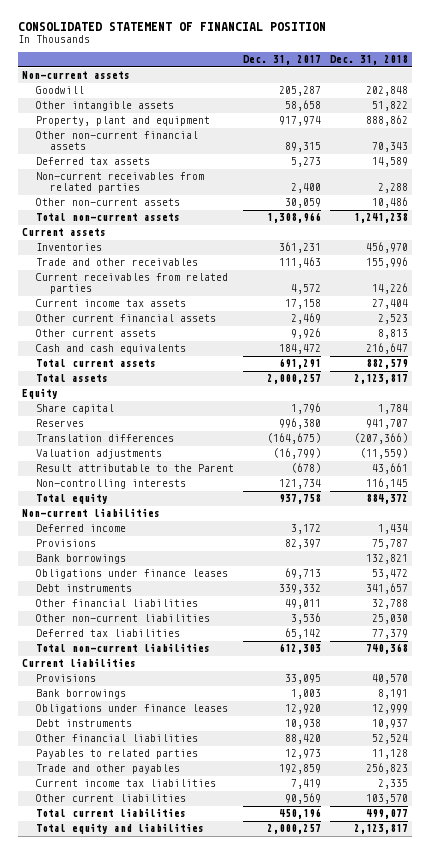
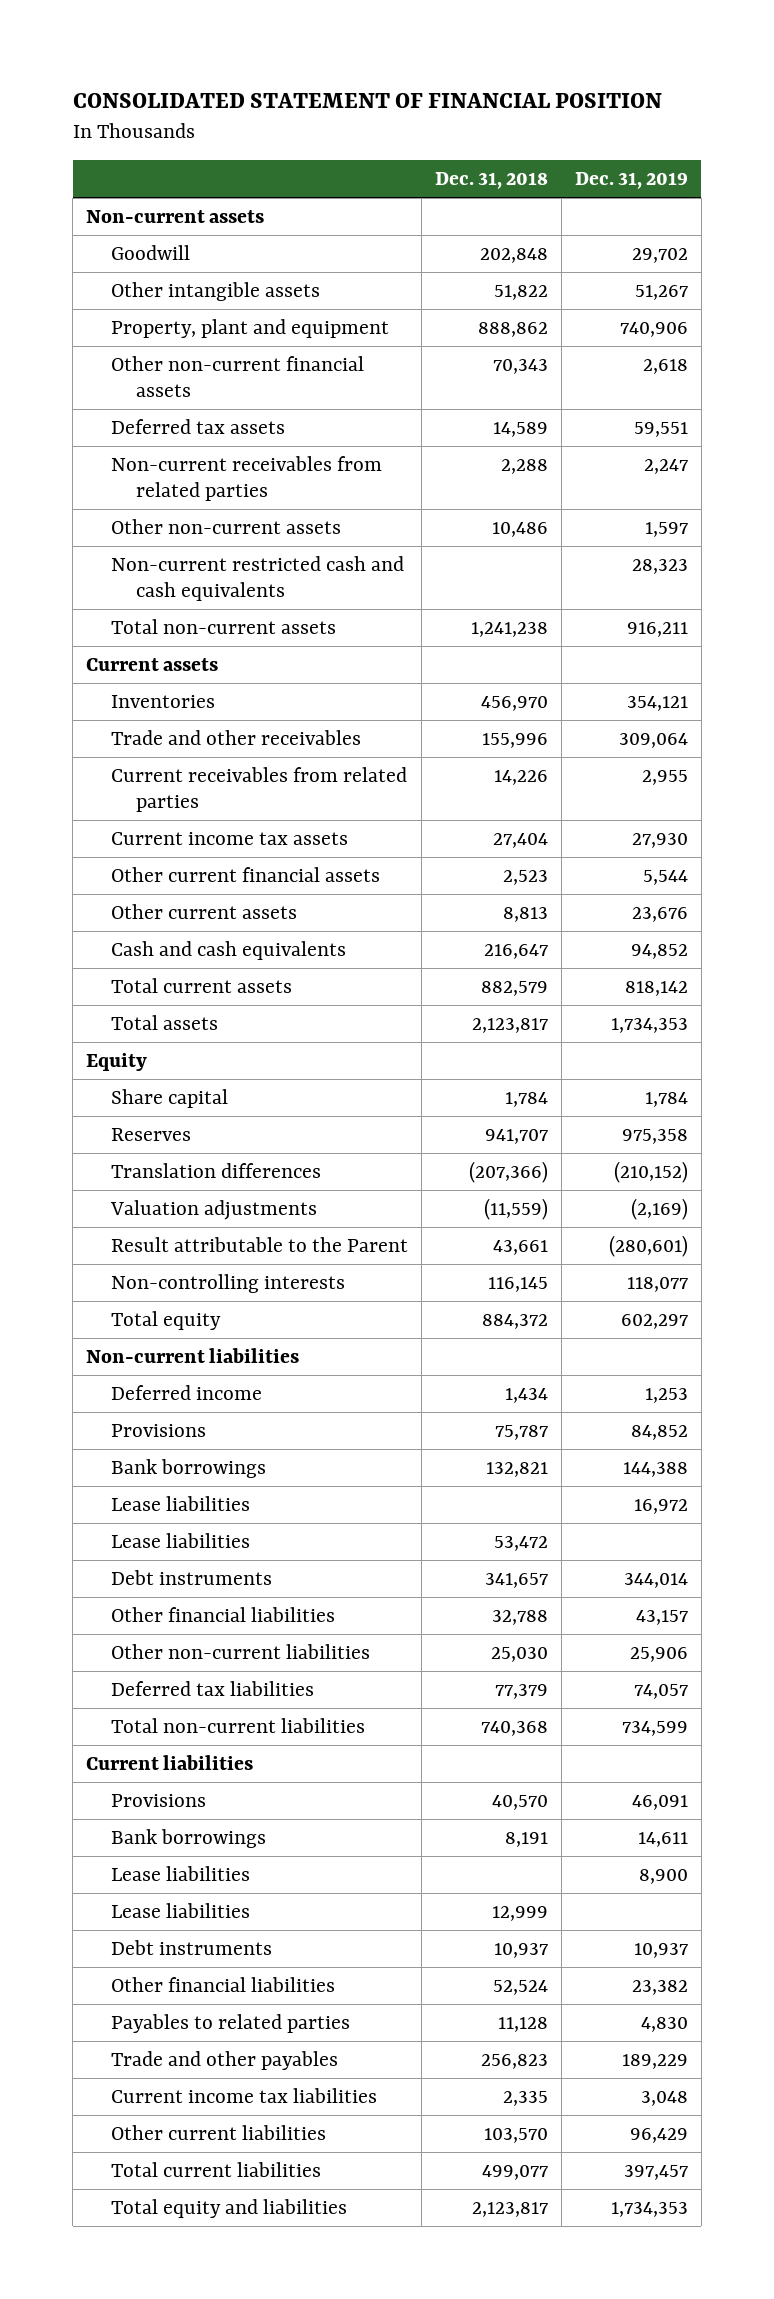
- | Dec. 31, 2017 | Dec. 31, 2018
+ | Dec. 31, 2018 | Dec. 31, 2019
+ Non-current restricted cash and cash equivalents | | 28,323
- Obligations under finance leases | 69,713 | 53,472
+ Lease liabilities | | 16,972
+ Lease liabilities | 53,472 |
- Obligations under finance leases | 12,920 | 12,999
+ Lease liabilities | | 8,900
+ Lease liabilities | 12,999 |

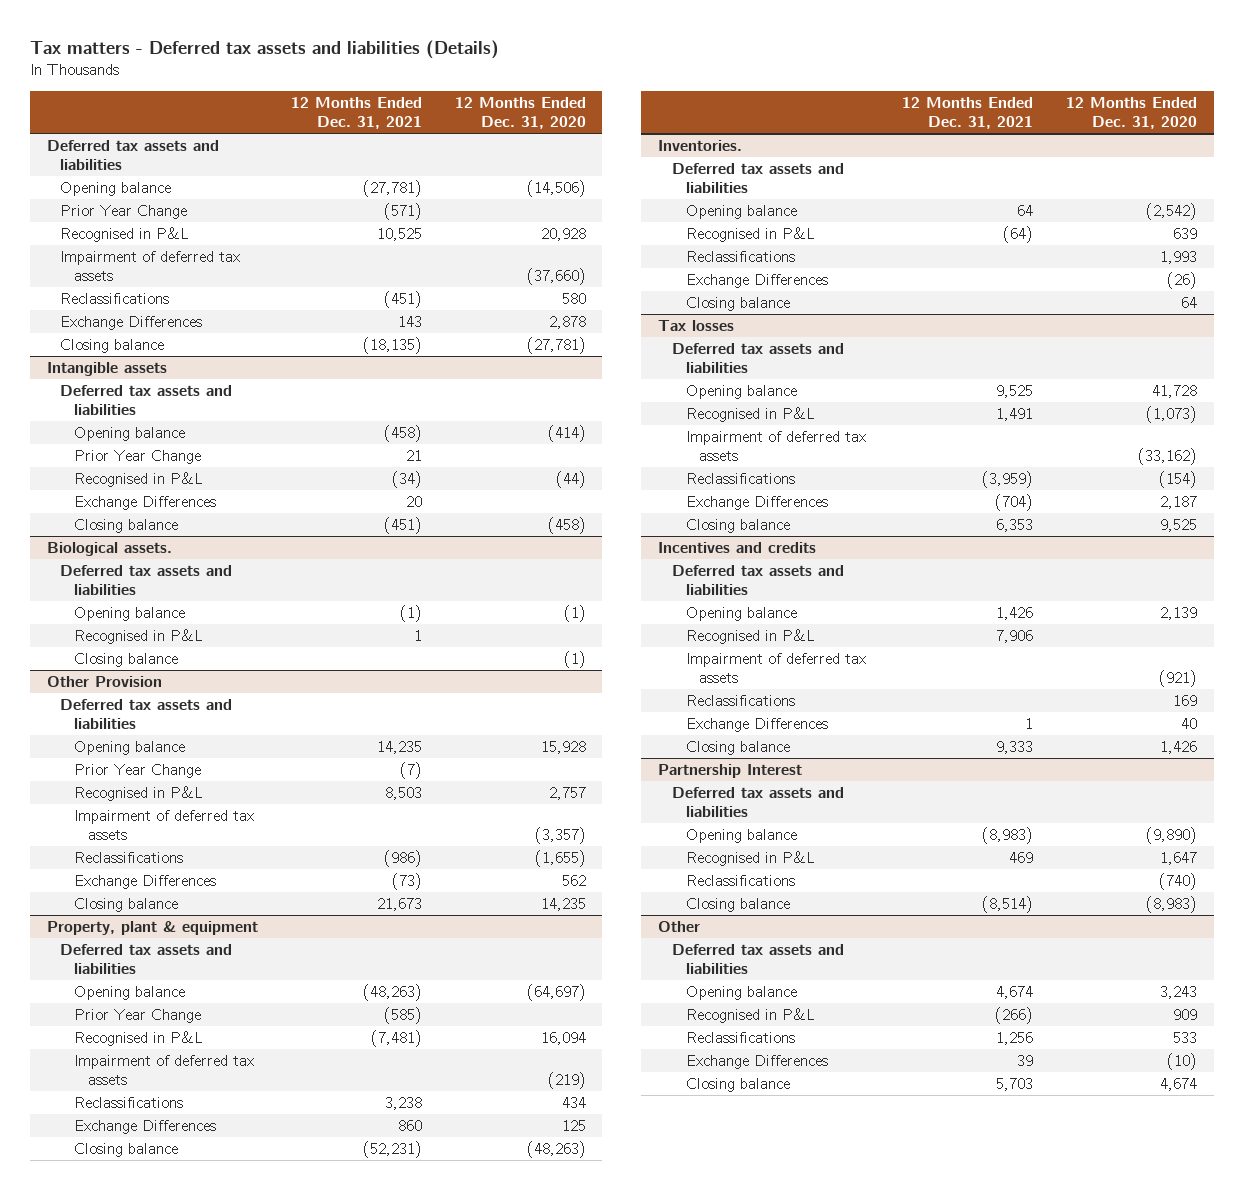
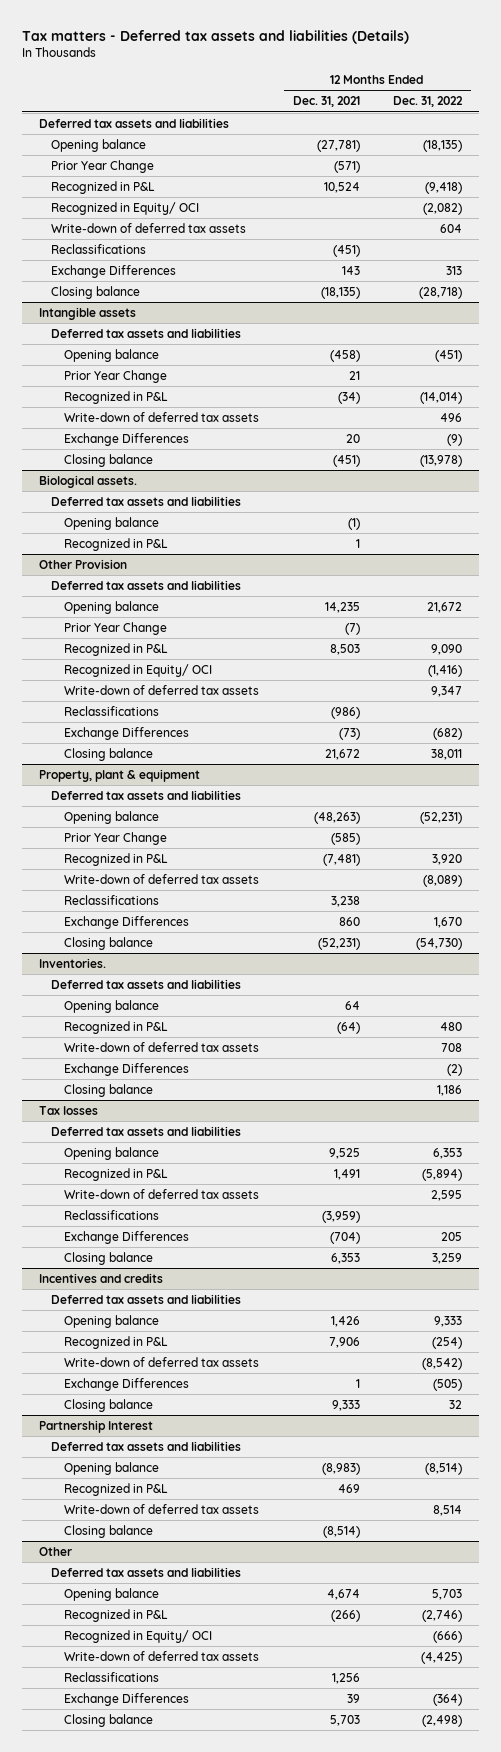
- | 12 Months Ended Dec. 31, 2021 | 12 Months Ended Dec. 31, 2020
+ | 12 Months Ended Dec. 31, 2021 | 12 Months Ended Dec. 31, 2022
- Recognised in P&L | 10,525 | 20,928
- Impairment of deferred tax assets | | (37,660)
+ Recognized in P&L | 10,524 | (9,418)
+ Recognized in Equity/ OCI | | (2,082)
+ Write-down of deferred tax assets | | 604
@ Intangible assets
- Recognised in P&L | (34) | (44)
+ Recognized in P&L | (34) | (14,014)
+ Write-down of deferred tax assets | | 496
@ Biological assets.
- Recognised in P&L | 1 |
- Closing balance | | (1)
+ Recognized in P&L | 1 |
@ Other Provision
- Recognised in P&L | 8,503 | 2,757
- Impairment of deferred tax assets | | (3,357)
+ Recognized in P&L | 8,503 | 9,090
+ Recognized in Equity/ OCI | | (1,416)
+ Write-down of deferred tax assets | | 9,347
- Closing balance | 21,673 | 14,235
+ Closing balance | 21,672 | 38,011
@ Property, plant & equipment
- Recognised in P&L | (7,481) | 16,094
- Impairment of deferred tax assets | | (219)
+ Recognized in P&L | (7,481) | 3,920
+ Write-down of deferred tax assets | | (8,089)
@ Inventories.
- Recognised in P&L | (64) | 639
- Reclassifications | | 1,993
+ Recognized in P&L | (64) | 480
+ Write-down of deferred tax assets | | 708
@ Tax losses
- Recognised in P&L | 1,491 | (1,073)
- Impairment of deferred tax assets | | (33,162)
+ Recognized in P&L | 1,491 | (5,894)
+ Write-down of deferred tax assets | | 2,595
@ Incentives and credits
- Recognised in P&L | 7,906 |
- Impairment of deferred tax assets | | (921)
- Reclassifications | | 169
+ Recognized in P&L | 7,906 | (254)
+ Write-down of deferred tax assets | | (8,542)
@ Partnership Interest
- Recognised in P&L | 469 | 1,647
- Reclassifications | | (740)
+ Recognized in P&L | 469 |
+ Write-down of deferred tax assets | | 8,514
@ Other
- Recognised in P&L | (266) | 909
+ Recognized in P&L | (266) | (2,746)
+ Recognized in Equity/ OCI | | (666)
+ Write-down of deferred tax assets | | (4,425)

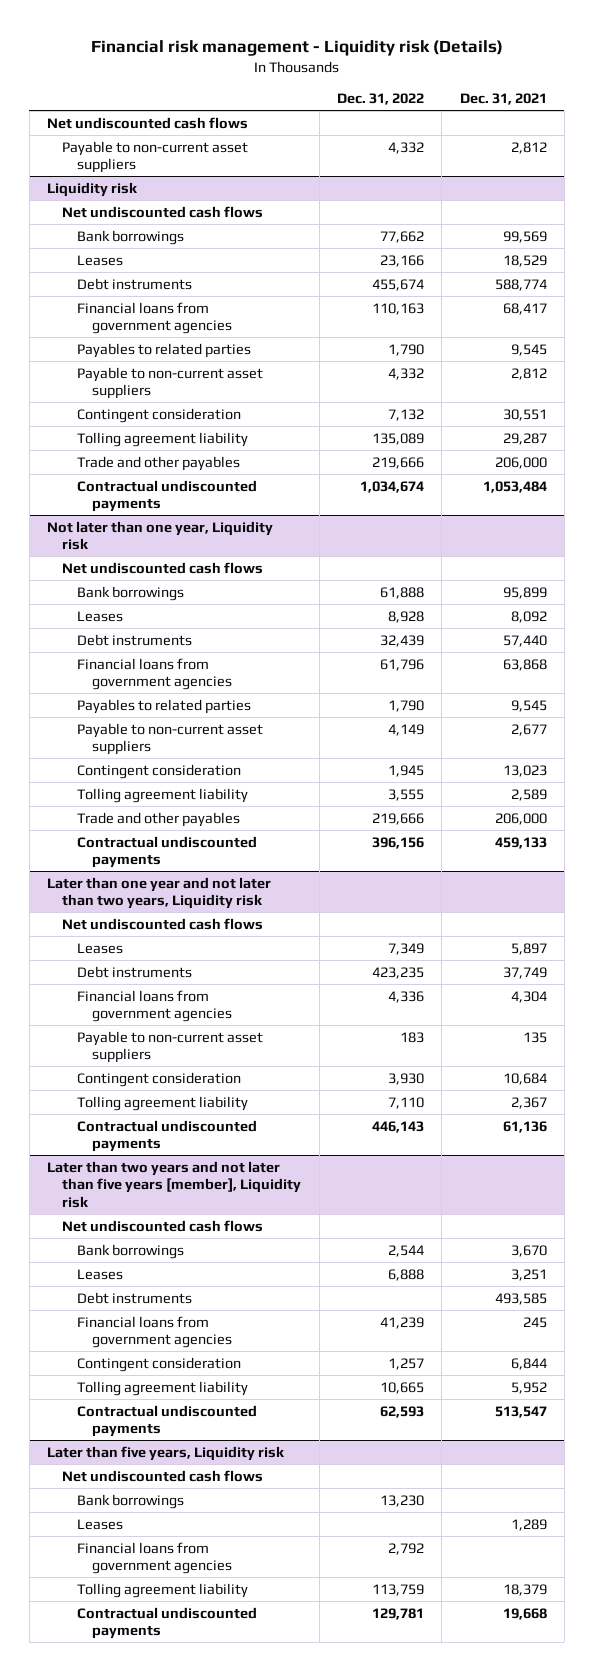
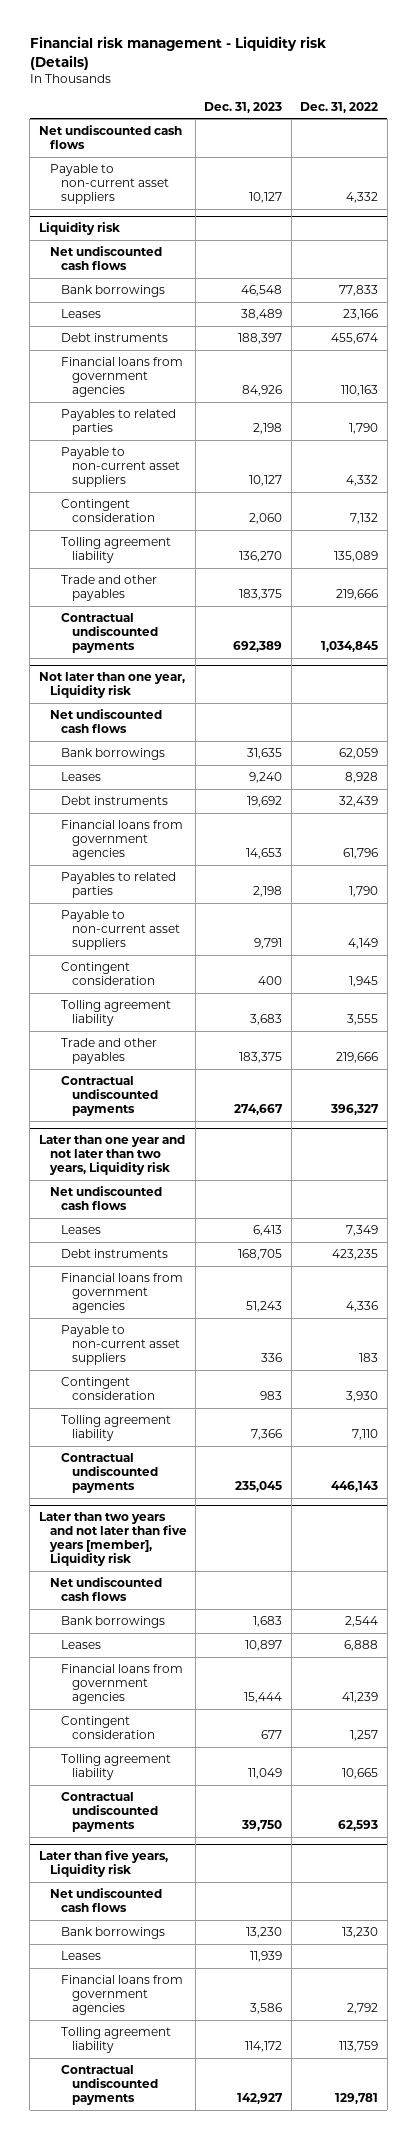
- | Dec. 31, 2022 | Dec. 31, 2021
+ | Dec. 31, 2023 | Dec. 31, 2022
@ Liquidity risk
- Bank borrowings | 77,662 | 99,569
+ Bank borrowings | 46,548 | 77,833
- Contractual undiscounted payments | 1,034,674 | 1,053,484
+ Contractual undiscounted payments | 692,389 | 1,034,845
@ Not later than one year, Liquidity risk
- Bank borrowings | 61,888 | 95,899
+ Bank borrowings | 31,635 | 62,059
- Contractual undiscounted payments | 396,156 | 459,133
+ Contractual undiscounted payments | 274,667 | 396,327
@ Later than two years and not later than five years [member], Liquidity risk
- Debt instruments | | 493,585

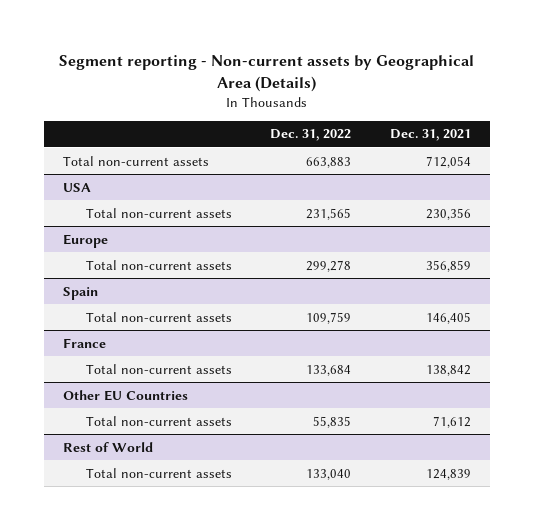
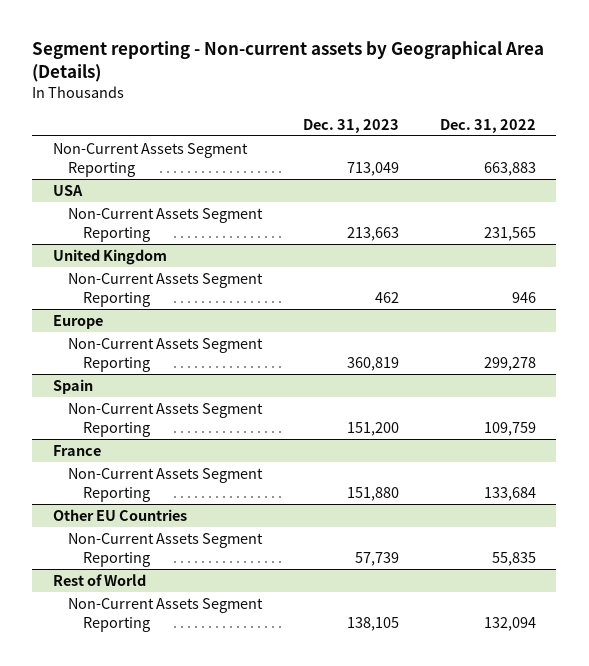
- | Dec. 31, 2022 | Dec. 31, 2021
+ | Dec. 31, 2023 | Dec. 31, 2022
- Total non-current assets | 663,883 | 712,054
+ Non-Current Assets Segment Reporting | 713,049 | 663,883
@ USA
- Total non-current assets | 231,565 | 230,356
+ Non-Current Assets Segment Reporting | 213,663 | 231,565
+ United Kingdom
+ Non-Current Assets Segment Reporting | 462 | 946
@ Europe
- Total non-current assets | 299,278 | 356,859
+ Non-Current Assets Segment Reporting | 360,819 | 299,278
@ Spain
- Total non-current assets | 109,759 | 146,405
+ Non-Current Assets Segment Reporting | 151,200 | 109,759
@ France
- Total non-current assets | 133,684 | 138,842
+ Non-Current Assets Segment Reporting | 151,880 | 133,684
@ Other EU Countries
- Total non-current assets | 55,835 | 71,612
+ Non-Current Assets Segment Reporting | 57,739 | 55,835
@ Rest of World
- Total non-current assets | 133,040 | 124,839
+ Non-Current Assets Segment Reporting | 138,105 | 132,094

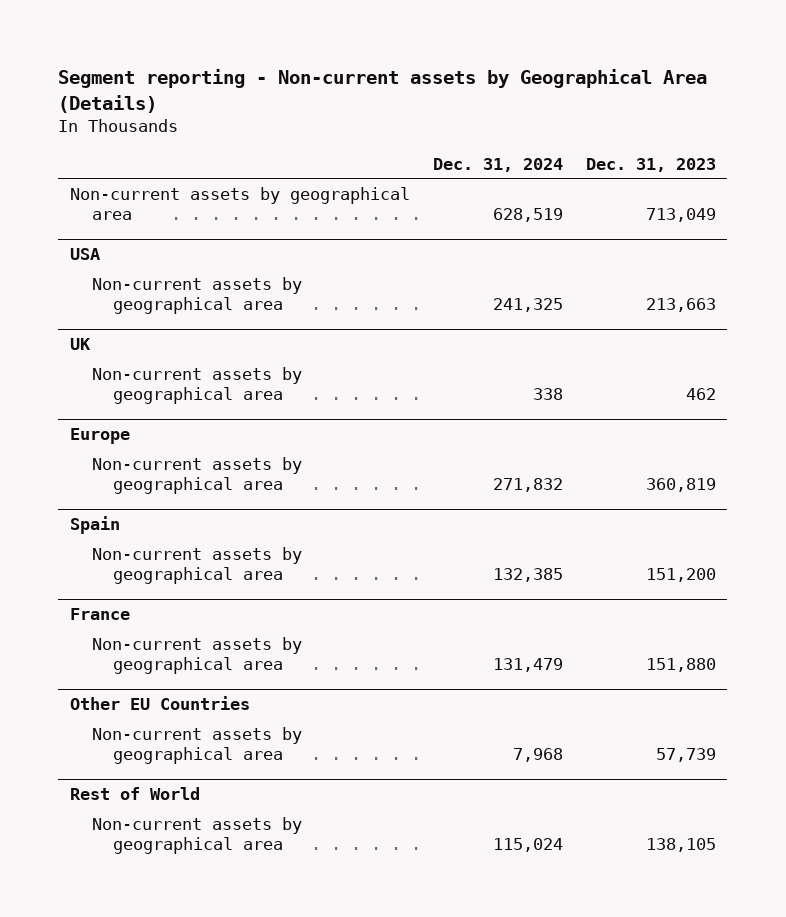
- | Dec. 31, 2023 | Dec. 31, 2022
+ | Dec. 31, 2024 | Dec. 31, 2023
- Non-Current Assets Segment Reporting | 713,049 | 663,883
+ Non-current assets by geographical area | 628,519 | 713,049
@ USA
- Non-Current Assets Segment Reporting | 213,663 | 231,565
- United Kingdom
- Non-Current Assets Segment Reporting | 462 | 946
@ USA
+ Non-current assets by geographical area | 241,325 | 213,663
+ UK
+ Non-current assets by geographical area | 338 | 462
@ Europe
- Non-Current Assets Segment Reporting | 360,819 | 299,278
+ Non-current assets by geographical area | 271,832 | 360,819
@ Spain
- Non-Current Assets Segment Reporting | 151,200 | 109,759
+ Non-current assets by geographical area | 132,385 | 151,200
@ France
- Non-Current Assets Segment Reporting | 151,880 | 133,684
+ Non-current assets by geographical area | 131,479 | 151,880
@ Other EU Countries
- Non-Current Assets Segment Reporting | 57,739 | 55,835
+ Non-current assets by geographical area | 7,968 | 57,739
@ Rest of World
- Non-Current Assets Segment Reporting | 138,105 | 132,094
+ Non-current assets by geographical area | 115,024 | 138,105

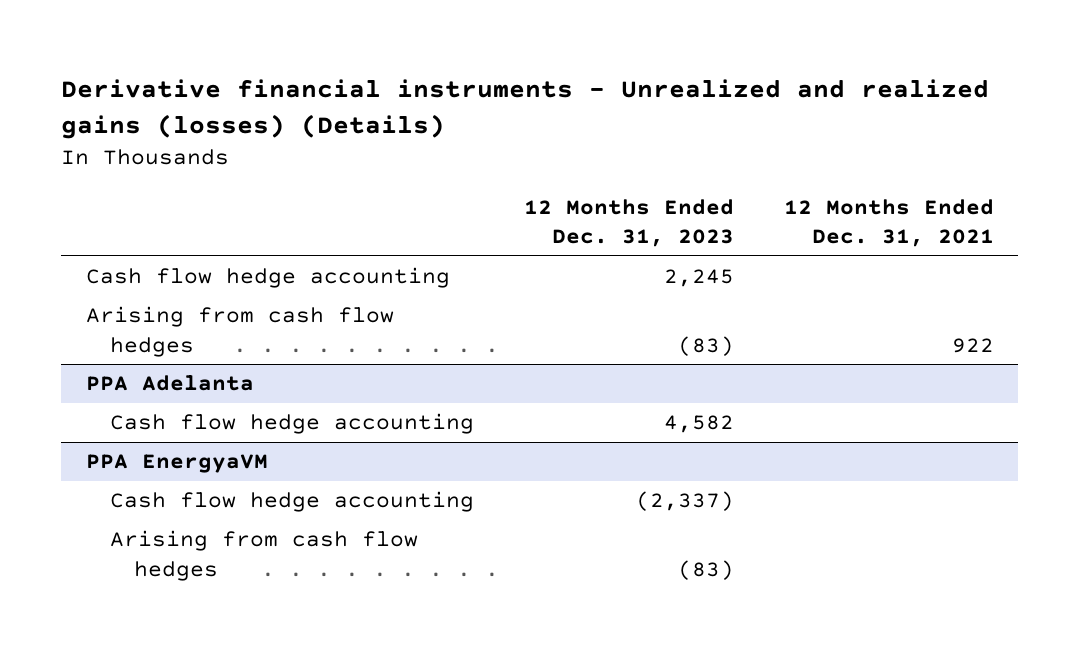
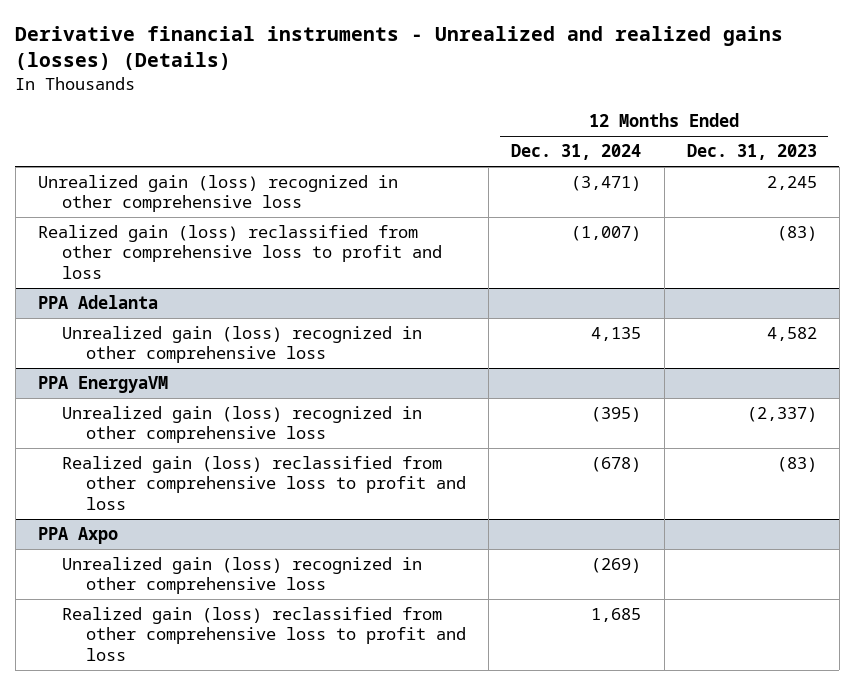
- | 12 Months Ended Dec. 31, 2023 | 12 Months Ended Dec. 31, 2021
+ | 12 Months Ended Dec. 31, 2024 | 12 Months Ended Dec. 31, 2023
- Cash flow hedge accounting | 2,245 |
- Arising from cash flow hedges | (83) | 922
+ Unrealized gain (loss) recognized in other comprehensive loss | (3,471) | 2,245
+ Realized gain (loss) reclassified from other comprehensive loss to profit and loss | (1,007) | (83)
@ PPA Adelanta
- Cash flow hedge accounting | 4,582 |
+ Unrealized gain (loss) recognized in other comprehensive loss | 4,135 | 4,582
@ PPA EnergyaVM
- Cash flow hedge accounting | (2,337) |
- Arising from cash flow hedges | (83) |
+ Unrealized gain (loss) recognized in other comprehensive loss | (395) | (2,337)
+ Realized gain (loss) reclassified from other comprehensive loss to profit and loss | (678) | (83)
+ PPA Axpo
+ Unrealized gain (loss) recognized in other comprehensive loss | (269) |
+ Realized gain (loss) reclassified from other comprehensive loss to profit and loss | 1,685 |

